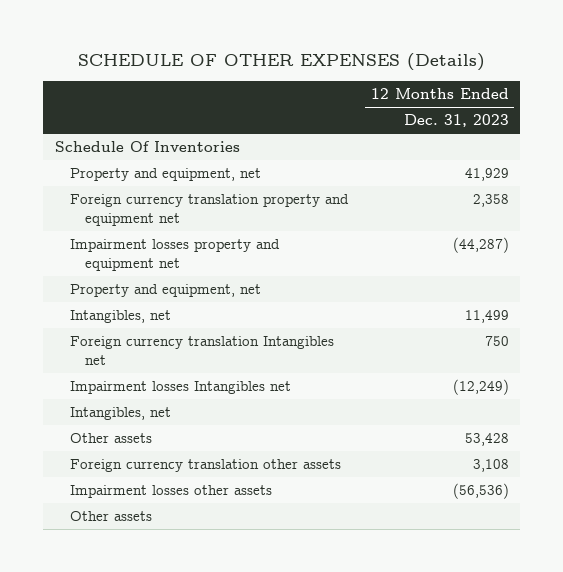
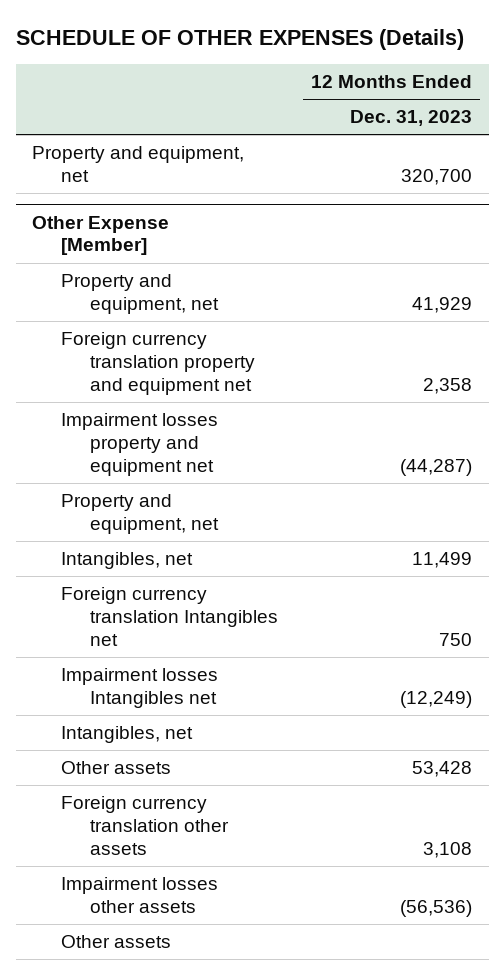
- Schedule Of Inventories
+ Property and equipment, net | 320,700
+ Other Expense [Member]

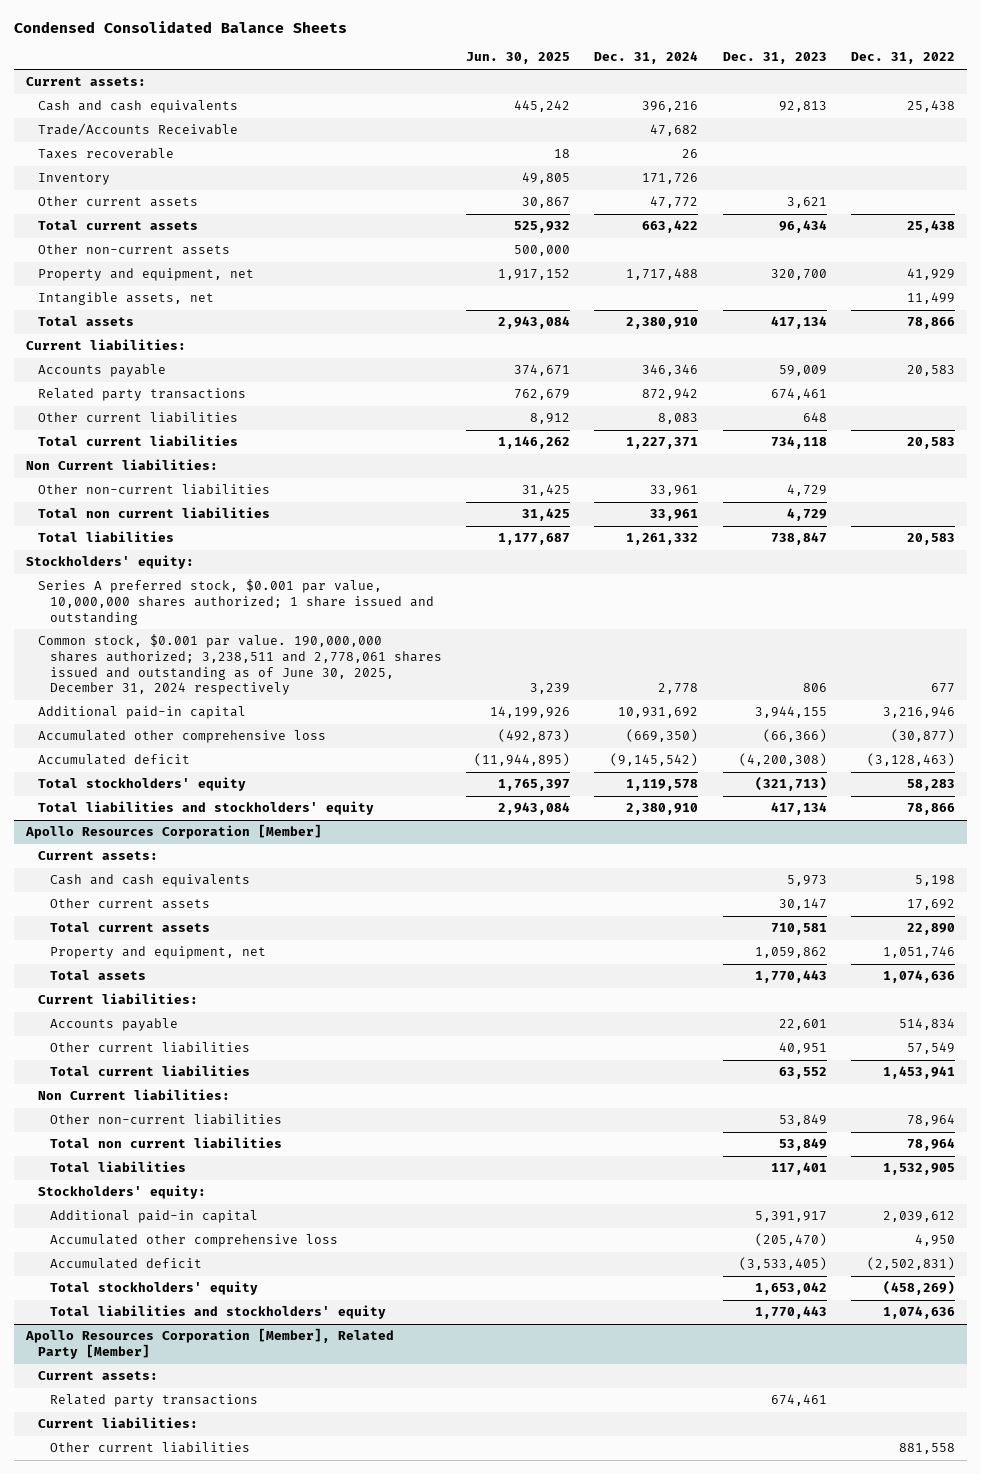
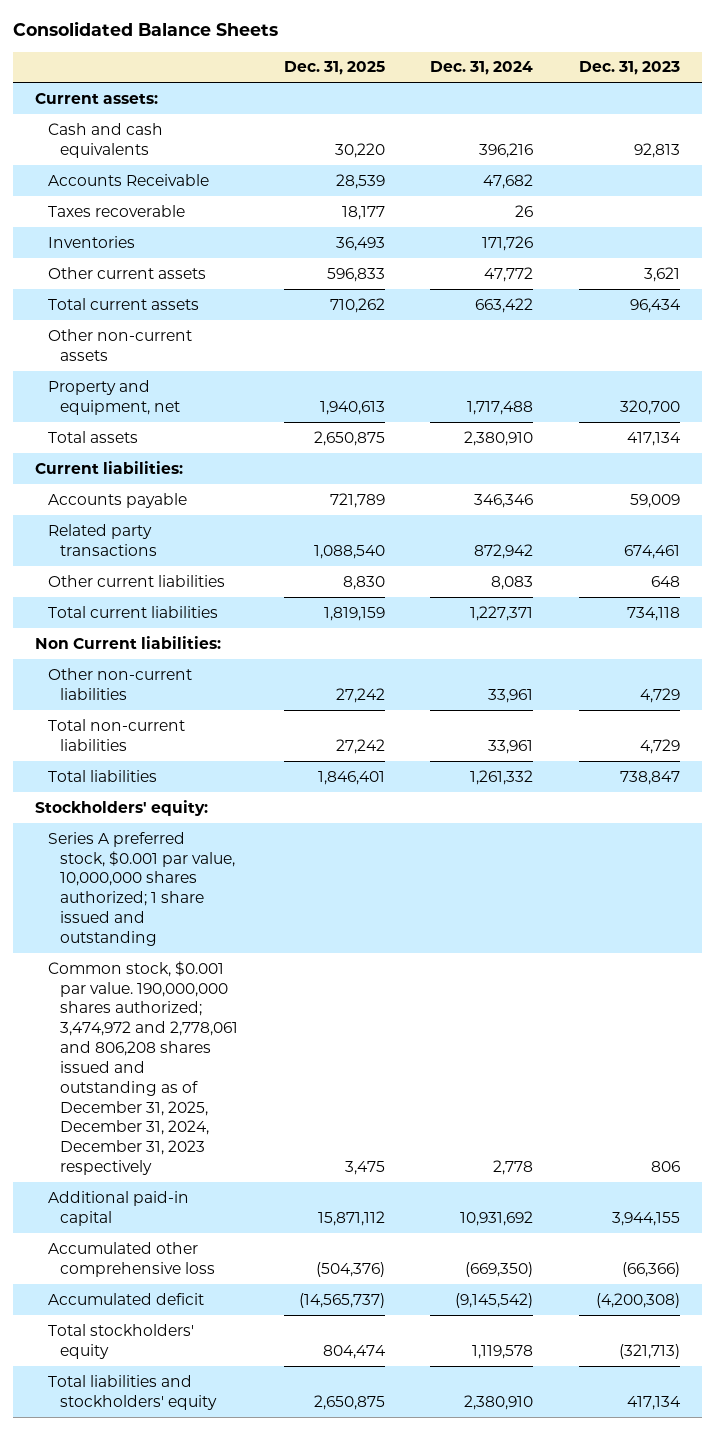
- Condensed Consolidated Balance Sheets
+ Consolidated Balance Sheets
- | Jun. 30, 2025 | Dec. 31, 2024 | Dec. 31, 2023 | Dec. 31, 2022
+ | Dec. 31, 2025 | Dec. 31, 2024 | Dec. 31, 2023
- Trade/Accounts Receivable | | 47,682 | |
+ Accounts Receivable | 28,539 | 47,682 |
- Inventory | 49,805 | 171,726 | |
+ Inventories | 36,493 | 171,726 |
- Intangible assets, net | | | | 11,499
- Total non current liabilities | 31,425 | 33,961 | 4,729 |
+ Total non-current liabilities | 27,242 | 33,961 | 4,729
- Common stock, $0.001 par value. 190,000,000 shares authorized; 3,238,511 and 2,778,061 shares issued and outstanding as of June 30, 2025, December 31, 2024 respectively | 3,239 | 2,778 | 806 | 677
+ Common stock, $0.001 par value. 190,000,000 shares authorized; 3,474,972 and 2,778,061 and 806,208 shares issued and outstanding as of December 31, 2025, December 31, 2024, December 31, 2023 respectively | 3,475 | 2,778 | 806
- Apollo Resources Corporation [Member]
- Current assets:
- Cash and cash equivalents | | | 5,973 | 5,198
- Other current assets | | | 30,147 | 17,692
- Total current assets | | | 710,581 | 22,890
- Property and equipment, net | | | 1,059,862 | 1,051,746
- Total assets | | | 1,770,443 | 1,074,636
- Current liabilities:
- Accounts payable | | | 22,601 | 514,834
- Other current liabilities | | | 40,951 | 57,549
- Total current liabilities | | | 63,552 | 1,453,941
- Non Current liabilities:
- Other non-current liabilities | | | 53,849 | 78,964
- Total non current liabilities | | | 53,849 | 78,964
- Total liabilities | | | 117,401 | 1,532,905
- Stockholders' equity:
- Additional paid-in capital | | | 5,391,917 | 2,039,612
- Accumulated other comprehensive loss | | | (205,470) | 4,950
- Accumulated deficit | | | (3,533,405) | (2,502,831)
- Total stockholders' equity | | | 1,653,042 | (458,269)
- Total liabilities and stockholders' equity | | | 1,770,443 | 1,074,636
- Apollo Resources Corporation [Member], Related Party [Member]
- Current assets:
- Related party transactions | | | 674,461 |
- Current liabilities:
- Other current liabilities | | | | 881,558

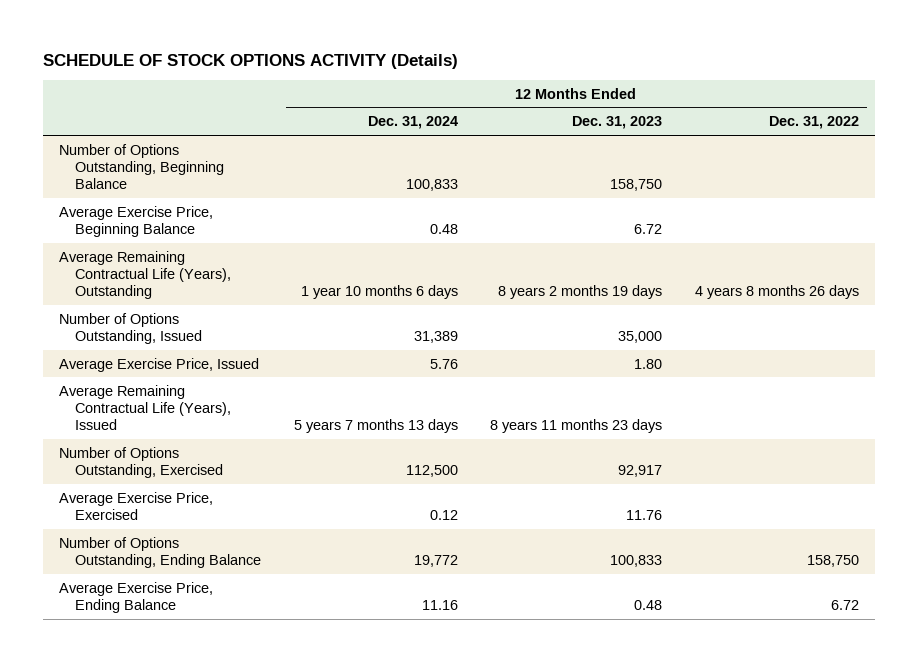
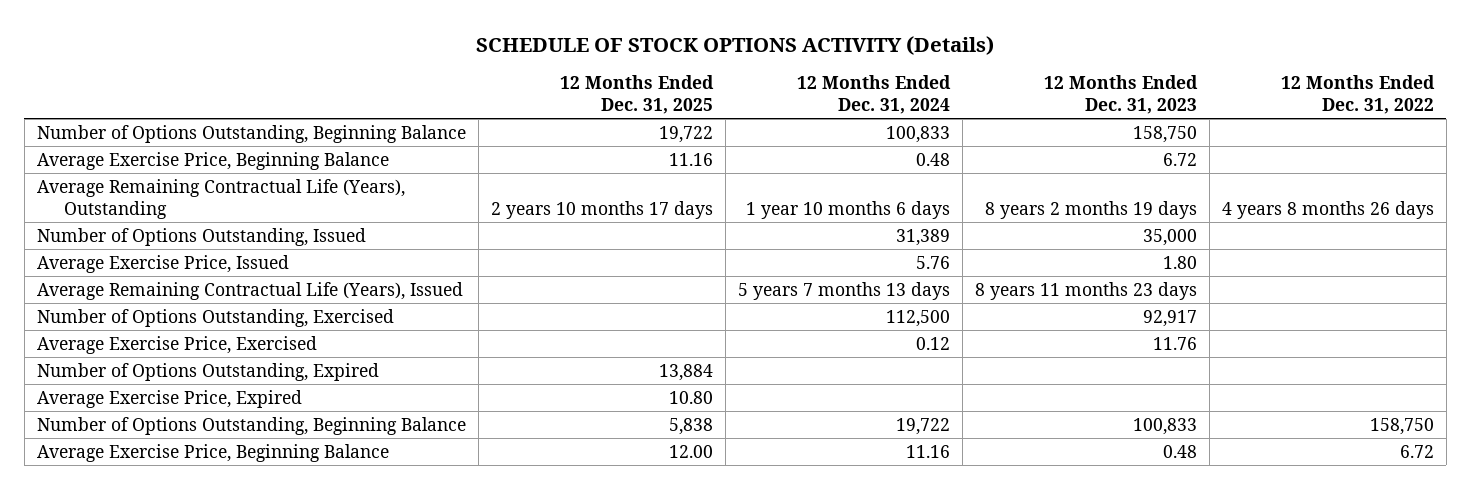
- | 12 Months Ended Dec. 31, 2024 | 12 Months Ended Dec. 31, 2023 | 12 Months Ended Dec. 31, 2022
+ | 12 Months Ended Dec. 31, 2025 | 12 Months Ended Dec. 31, 2024 | 12 Months Ended Dec. 31, 2023 | 12 Months Ended Dec. 31, 2022
- Number of Options Outstanding, Ending Balance | 19,772 | 100,833 | 158,750
- Average Exercise Price, Ending Balance | 11.16 | 0.48 | 6.72
+ Number of Options Outstanding, Expired | 13,884 | | |
+ Average Exercise Price, Expired | 10.80 | | |
+ Number of Options Outstanding, Beginning Balance | 5,838 | 19,722 | 100,833 | 158,750
+ Average Exercise Price, Beginning Balance | 12.00 | 11.16 | 0.48 | 6.72

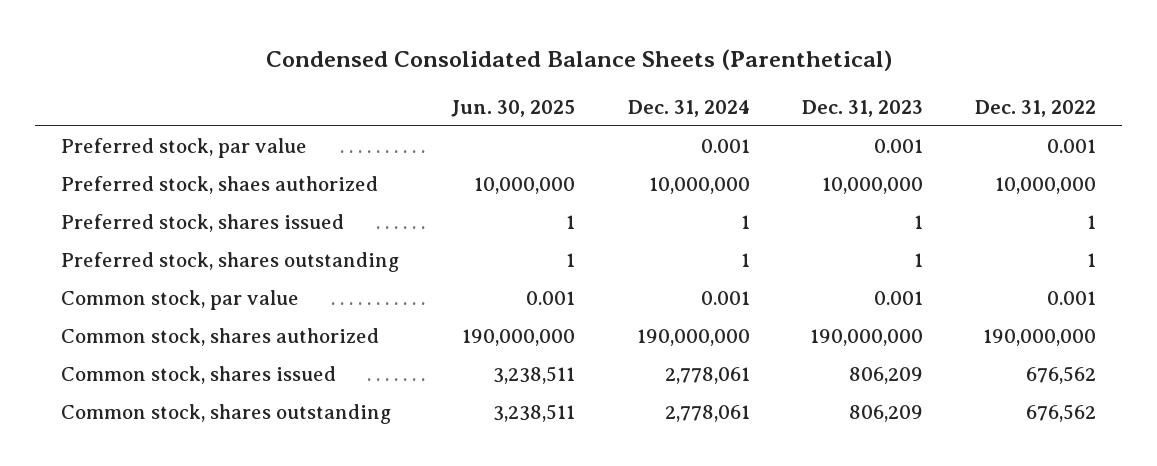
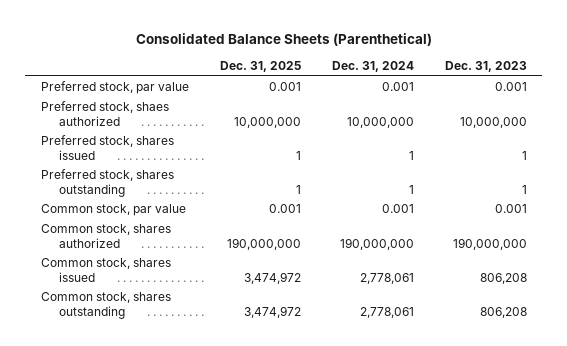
- Condensed Consolidated Balance Sheets (Parenthetical)
+ Consolidated Balance Sheets (Parenthetical)
- | Jun. 30, 2025 | Dec. 31, 2024 | Dec. 31, 2023 | Dec. 31, 2022
+ | Dec. 31, 2025 | Dec. 31, 2024 | Dec. 31, 2023
- Common stock, shares issued | 3,238,511 | 2,778,061 | 806,209 | 676,562
- Common stock, shares outstanding | 3,238,511 | 2,778,061 | 806,209 | 676,562
+ Common stock, shares issued | 3,474,972 | 2,778,061 | 806,208
+ Common stock, shares outstanding | 3,474,972 | 2,778,061 | 806,208

